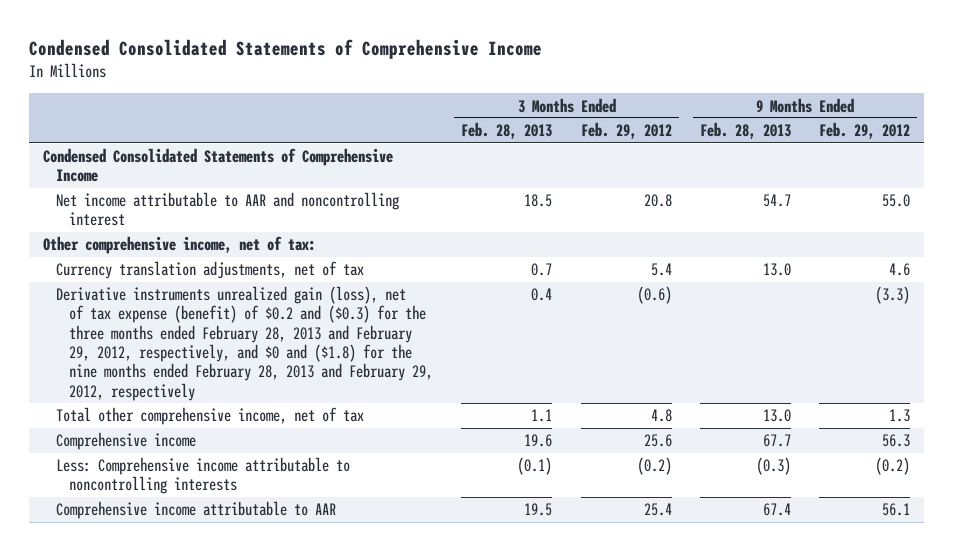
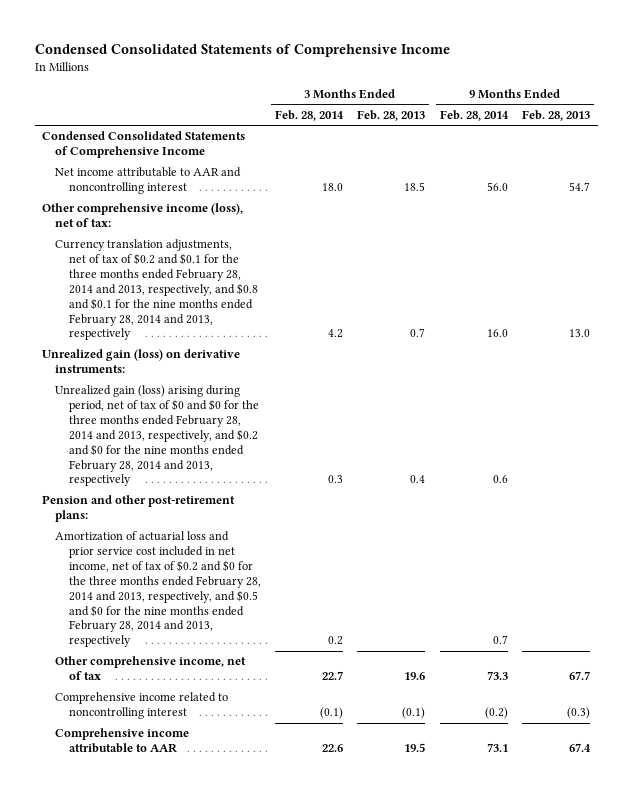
- | 3 Months Ended Feb. 28, 2013 | 3 Months Ended Feb. 29, 2012 | 9 Months Ended Feb. 28, 2013 | 9 Months Ended Feb. 29, 2012
+ | 3 Months Ended Feb. 28, 2014 | 3 Months Ended Feb. 28, 2013 | 9 Months Ended Feb. 28, 2014 | 9 Months Ended Feb. 28, 2013
- Other comprehensive income, net of tax:
- Currency translation adjustments, net of tax | 0.7 | 5.4 | 13.0 | 4.6
- Derivative instruments unrealized gain (loss), net of tax expense (benefit) of $0.2 and ($0.3) for the three months ended February 28, 2013 and February 29, 2012, respectively, and $0 and ($1.8) for the nine months ended February 28, 2013 and February 29, 2012, respectively | 0.4 | (0.6) | | (3.3)
- Total other comprehensive income, net of tax | 1.1 | 4.8 | 13.0 | 1.3
- Comprehensive income | 19.6 | 25.6 | 67.7 | 56.3
- Less: Comprehensive income attributable to noncontrolling interests | (0.1) | (0.2) | (0.3) | (0.2)
+ Other comprehensive income (loss), net of tax:
+ Currency translation adjustments, net of tax of $0.2 and $0.1 for the three months ended February 28, 2014 and 2013, respectively, and $0.8 and $0.1 for the nine months ended February 28, 2014 and 2013, respectively | 4.2 | 0.7 | 16.0 | 13.0
+ Unrealized gain (loss) on derivative instruments:
+ Unrealized gain (loss) arising during period, net of tax of $0 and $0 for the three months ended February 28, 2014 and 2013, respectively, and $0.2 and $0 for the nine months ended February 28, 2014 and 2013, respectively | 0.3 | 0.4 | 0.6 |
+ Pension and other post-retirement plans:
+ Amortization of actuarial loss and prior service cost included in net income, net of tax of $0.2 and $0 for the three months ended February 28, 2014 and 2013, respectively, and $0.5 and $0 for the nine months ended February 28, 2014 and 2013, respectively | 0.2 | | 0.7 |
+ Other comprehensive income, net of tax | 22.7 | 19.6 | 73.3 | 67.7
+ Comprehensive income related to noncontrolling interest | (0.1) | (0.1) | (0.2) | (0.3)

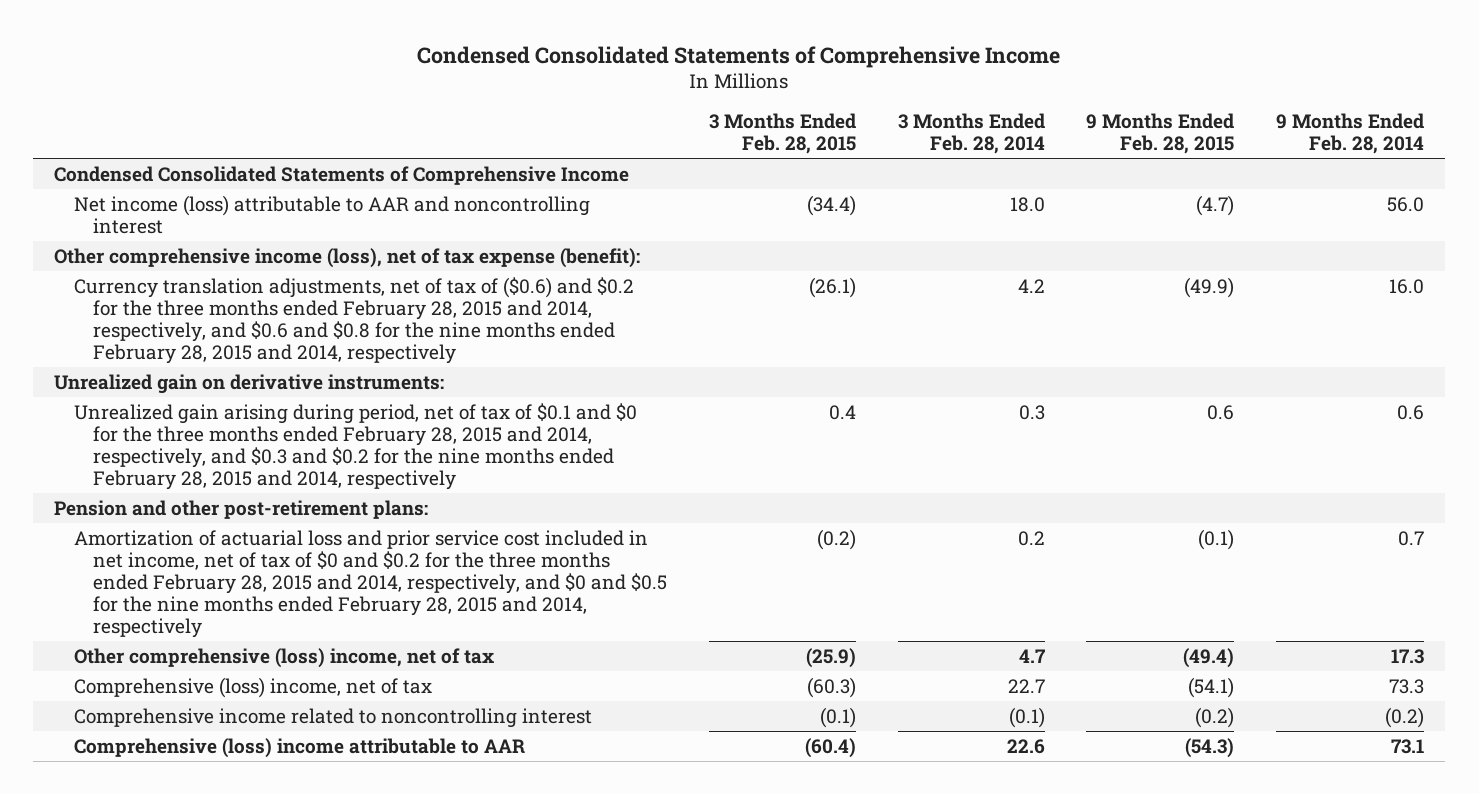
- | 3 Months Ended Feb. 28, 2014 | 3 Months Ended Feb. 28, 2013 | 9 Months Ended Feb. 28, 2014 | 9 Months Ended Feb. 28, 2013
+ | 3 Months Ended Feb. 28, 2015 | 3 Months Ended Feb. 28, 2014 | 9 Months Ended Feb. 28, 2015 | 9 Months Ended Feb. 28, 2014
- Net income attributable to AAR and noncontrolling interest | 18.0 | 18.5 | 56.0 | 54.7
- Other comprehensive income (loss), net of tax:
- Currency translation adjustments, net of tax of $0.2 and $0.1 for the three months ended February 28, 2014 and 2013, respectively, and $0.8 and $0.1 for the nine months ended February 28, 2014 and 2013, respectively | 4.2 | 0.7 | 16.0 | 13.0
- Unrealized gain (loss) on derivative instruments:
- Unrealized gain (loss) arising during period, net of tax of $0 and $0 for the three months ended February 28, 2014 and 2013, respectively, and $0.2 and $0 for the nine months ended February 28, 2014 and 2013, respectively | 0.3 | 0.4 | 0.6 |
+ Net income (loss) attributable to AAR and noncontrolling interest | (34.4) | 18.0 | (4.7) | 56.0
+ Other comprehensive income (loss), net of tax expense (benefit):
+ Currency translation adjustments, net of tax of ($0.6) and $0.2 for the three months ended February 28, 2015 and 2014, respectively, and $0.6 and $0.8 for the nine months ended February 28, 2015 and 2014, respectively | (26.1) | 4.2 | (49.9) | 16.0
+ Unrealized gain on derivative instruments:
+ Unrealized gain arising during period, net of tax of $0.1 and $0 for the three months ended February 28, 2015 and 2014, respectively, and $0.3 and $0.2 for the nine months ended February 28, 2015 and 2014, respectively | 0.4 | 0.3 | 0.6 | 0.6
- Amortization of actuarial loss and prior service cost included in net income, net of tax of $0.2 and $0 for the three months ended February 28, 2014 and 2013, respectively, and $0.5 and $0 for the nine months ended February 28, 2014 and 2013, respectively | 0.2 | | 0.7 |
- Other comprehensive income, net of tax | 22.7 | 19.6 | 73.3 | 67.7
+ Amortization of actuarial loss and prior service cost included in net income, net of tax of $0 and $0.2 for the three months ended February 28, 2015 and 2014, respectively, and $0 and $0.5 for the nine months ended February 28, 2015 and 2014, respectively | (0.2) | 0.2 | (0.1) | 0.7
+ Other comprehensive (loss) income, net of tax | (25.9) | 4.7 | (49.4) | 17.3
+ Comprehensive (loss) income, net of tax | (60.3) | 22.7 | (54.1) | 73.3
- Comprehensive income attributable to AAR | 22.6 | 19.5 | 73.1 | 67.4
+ Comprehensive (loss) income attributable to AAR | (60.4) | 22.6 | (54.3) | 73.1

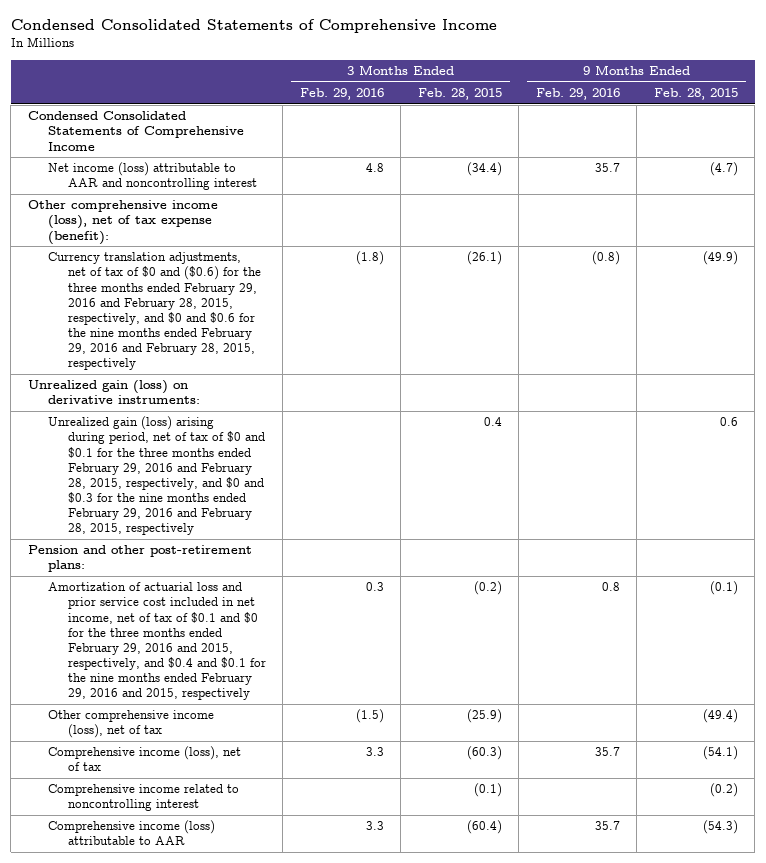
- | 3 Months Ended Feb. 28, 2015 | 3 Months Ended Feb. 28, 2014 | 9 Months Ended Feb. 28, 2015 | 9 Months Ended Feb. 28, 2014
+ | 3 Months Ended Feb. 29, 2016 | 3 Months Ended Feb. 28, 2015 | 9 Months Ended Feb. 29, 2016 | 9 Months Ended Feb. 28, 2015
- Currency translation adjustments, net of tax of ($0.6) and $0.2 for the three months ended February 28, 2015 and 2014, respectively, and $0.6 and $0.8 for the nine months ended February 28, 2015 and 2014, respectively | (26.1) | 4.2 | (49.9) | 16.0
- Unrealized gain on derivative instruments:
- Unrealized gain arising during period, net of tax of $0.1 and $0 for the three months ended February 28, 2015 and 2014, respectively, and $0.3 and $0.2 for the nine months ended February 28, 2015 and 2014, respectively | 0.4 | 0.3 | 0.6 | 0.6
+ Currency translation adjustments, net of tax of $0 and ($0.6) for the three months ended February 29, 2016 and February 28, 2015, respectively, and $0 and $0.6 for the nine months ended February 29, 2016 and February 28, 2015, respectively | (1.8) | (26.1) | (0.8) | (49.9)
+ Unrealized gain (loss) on derivative instruments:
+ Unrealized gain (loss) arising during period, net of tax of $0 and $0.1 for the three months ended February 29, 2016 and February 28, 2015, respectively, and $0 and $0.3 for the nine months ended February 29, 2016 and February 28, 2015, respectively | | 0.4 | | 0.6
- Amortization of actuarial loss and prior service cost included in net income, net of tax of $0 and $0.2 for the three months ended February 28, 2015 and 2014, respectively, and $0 and $0.5 for the nine months ended February 28, 2015 and 2014, respectively | (0.2) | 0.2 | (0.1) | 0.7
- Other comprehensive (loss) income, net of tax | (25.9) | 4.7 | (49.4) | 17.3
- Comprehensive (loss) income, net of tax | (60.3) | 22.7 | (54.1) | 73.3
+ Amortization of actuarial loss and prior service cost included in net income, net of tax of $0.1 and $0 for the three months ended February 29, 2016 and 2015, respectively, and $0.4 and $0.1 for the nine months ended February 29, 2016 and 2015, respectively | 0.3 | (0.2) | 0.8 | (0.1)
+ Other comprehensive income (loss), net of tax | (1.5) | (25.9) | | (49.4)
+ Comprehensive income (loss), net of tax | 3.3 | (60.3) | 35.7 | (54.1)
- Comprehensive (loss) income attributable to AAR | (60.4) | 22.6 | (54.3) | 73.1
+ Comprehensive income (loss) attributable to AAR | 3.3 | (60.4) | 35.7 | (54.3)

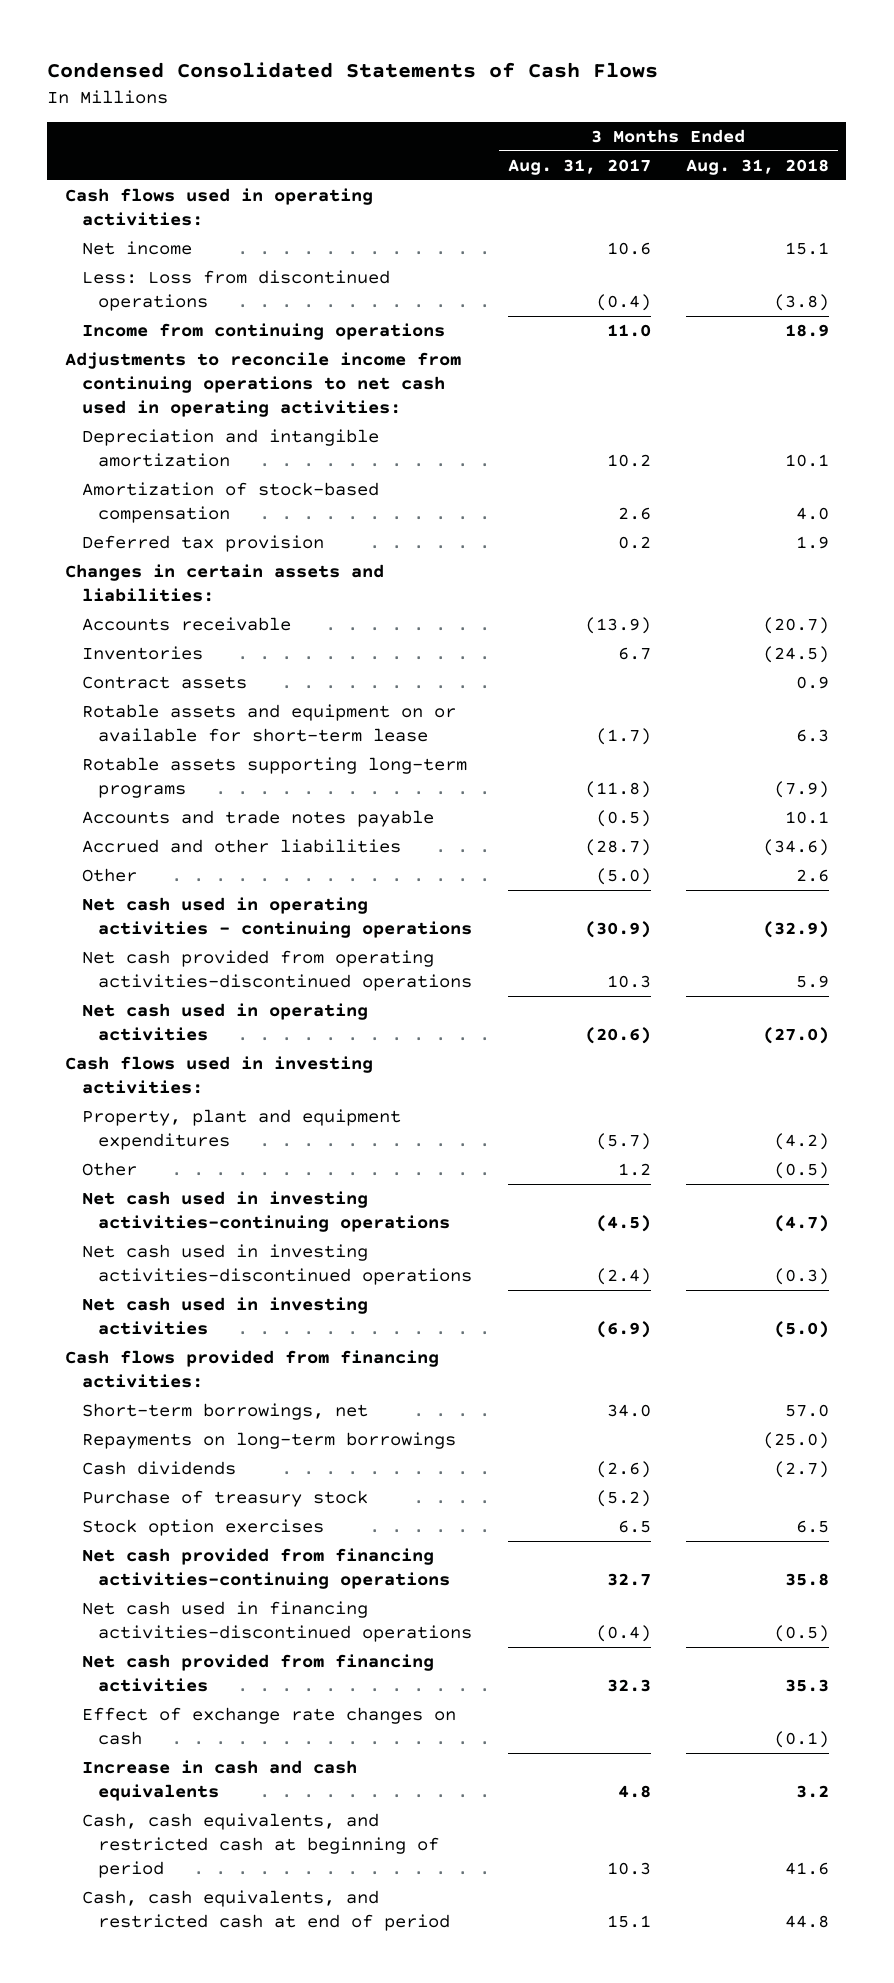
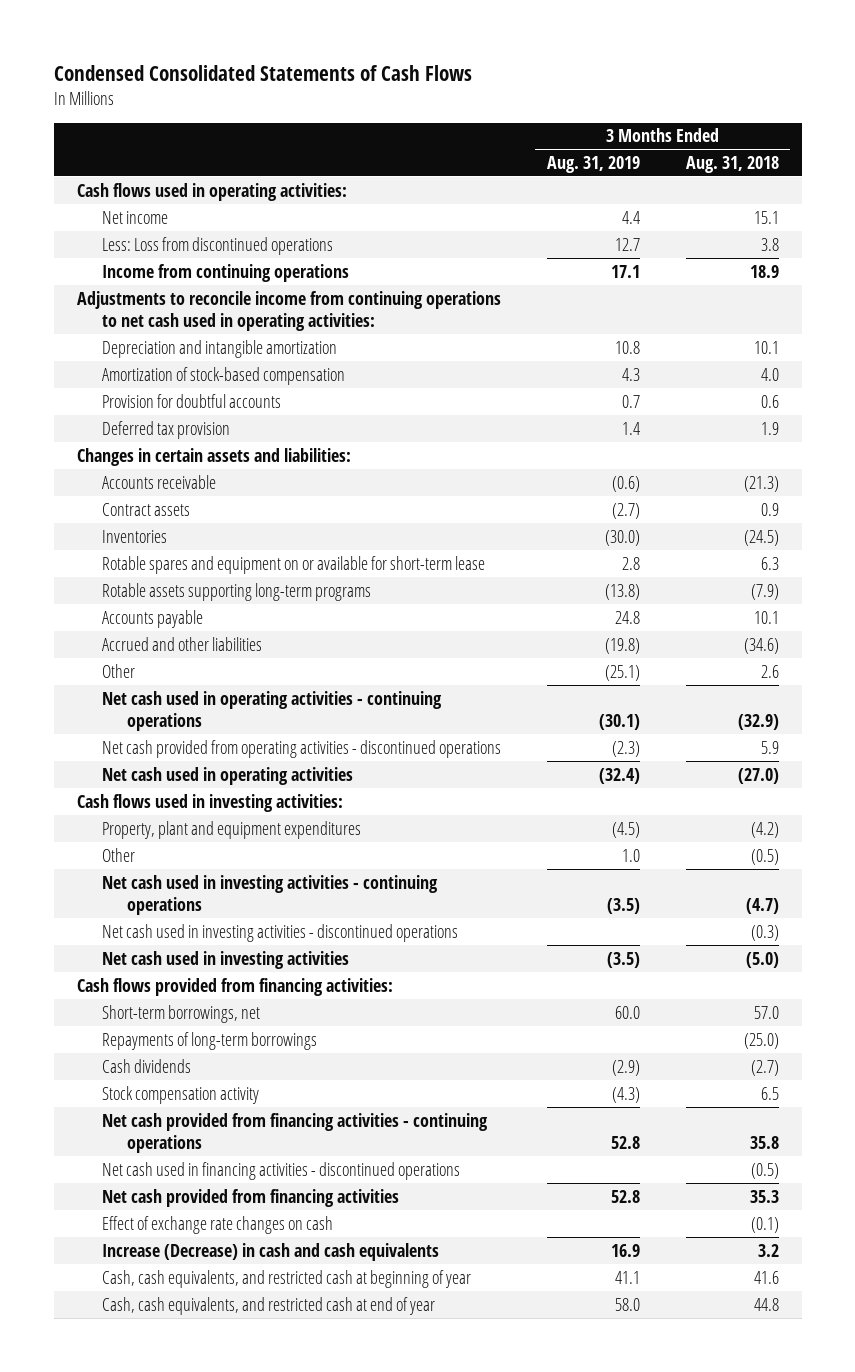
- | 3 Months Ended Aug. 31, 2017 | 3 Months Ended Aug. 31, 2018
+ | 3 Months Ended Aug. 31, 2019 | 3 Months Ended Aug. 31, 2018
- Less: Loss from discontinued operations | (0.4) | (3.8)
+ Less: Loss from discontinued operations | 12.7 | 3.8
+ Provision for doubtful accounts | 0.7 | 0.6
- Accounts receivable | (13.9) | (20.7)
+ Accounts receivable | (0.6) | (21.3)
- Rotable assets and equipment on or available for short-term lease | (1.7) | 6.3
moved down: Inventories | (30.0) | (24.5)
+ Rotable spares and equipment on or available for short-term lease | 2.8 | 6.3
- Accounts and trade notes payable | (0.5) | 10.1
+ Accounts payable | 24.8 | 10.1
- Net cash provided from operating activities-discontinued operations | 10.3 | 5.9
+ Net cash provided from operating activities - discontinued operations | (2.3) | 5.9
- Net cash used in investing activities-continuing operations | (4.5) | (4.7)
- Net cash used in investing activities-discontinued operations | (2.4) | (0.3)
+ Net cash used in investing activities - continuing operations | (3.5) | (4.7)
+ Net cash used in investing activities - discontinued operations | | (0.3)
- Repayments on long-term borrowings | | (25.0)
+ Repayments of long-term borrowings | | (25.0)
- Purchase of treasury stock | (5.2) |
- Stock option exercises | 6.5 | 6.5
- Net cash provided from financing activities-continuing operations | 32.7 | 35.8
- Net cash used in financing activities-discontinued operations | (0.4) | (0.5)
+ Stock compensation activity | (4.3) | 6.5
+ Net cash provided from financing activities - continuing operations | 52.8 | 35.8
+ Net cash used in financing activities - discontinued operations | | (0.5)
- Increase in cash and cash equivalents | 4.8 | 3.2
- Cash, cash equivalents, and restricted cash at beginning of period | 10.3 | 41.6
- Cash, cash equivalents, and restricted cash at end of period | 15.1 | 44.8
+ Increase (Decrease) in cash and cash equivalents | 16.9 | 3.2
+ Cash, cash equivalents, and restricted cash at beginning of year | 41.1 | 41.6
+ Cash, cash equivalents, and restricted cash at end of year | 58.0 | 44.8

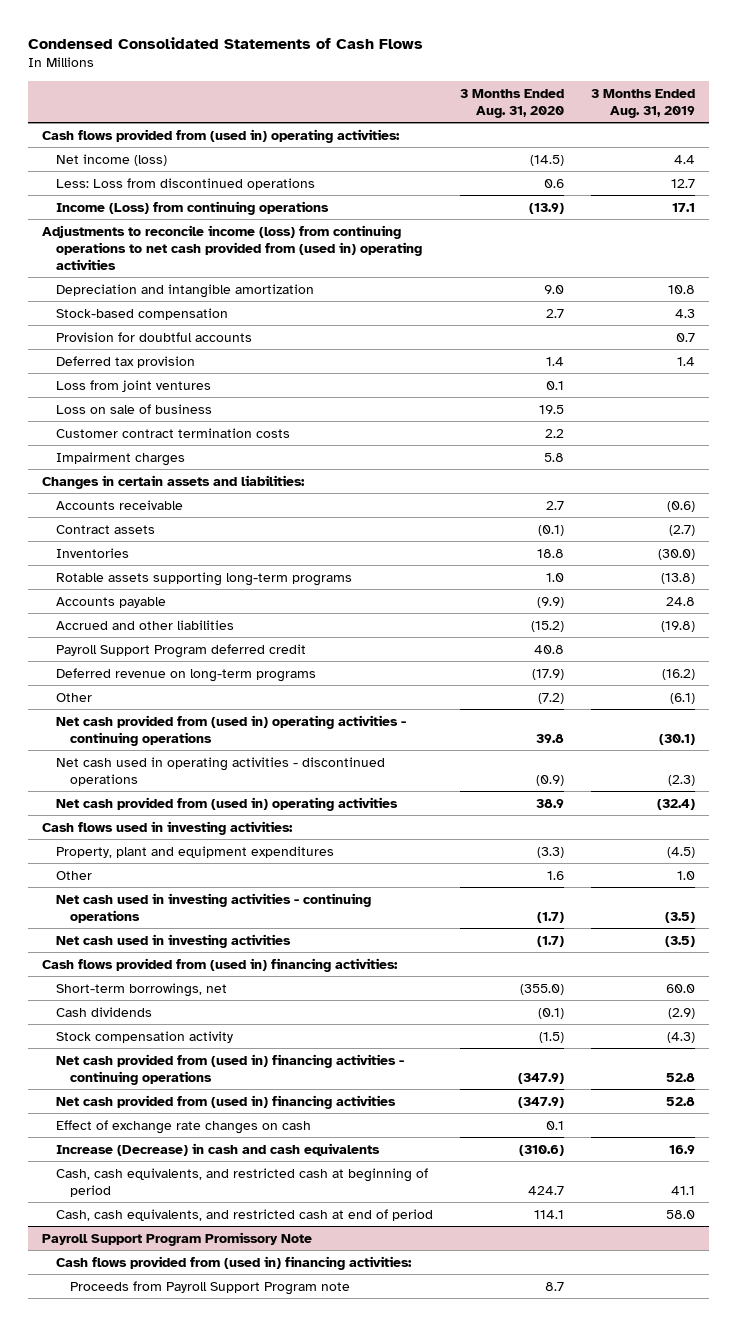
- | 3 Months Ended Aug. 31, 2019 | 3 Months Ended Aug. 31, 2018
+ | 3 Months Ended Aug. 31, 2020 | 3 Months Ended Aug. 31, 2019
- Cash flows used in operating activities:
- Net income | 4.4 | 15.1
+ Cash flows provided from (used in) operating activities:
+ Net income (loss) | (14.5) | 4.4
- Income from continuing operations | 17.1 | 18.9
- Adjustments to reconcile income from continuing operations to net cash used in operating activities:
+ Income (Loss) from continuing operations | (13.9) | 17.1
+ Adjustments to reconcile income (loss) from continuing operations to net cash provided from (used in) operating activities
- Amortization of stock-based compensation | 4.3 | 4.0
+ Stock-based compensation | 2.7 | 4.3
+ Loss from joint ventures | 0.1 |
+ Loss on sale of business | 19.5 |
+ Customer contract termination costs | 2.2 |
+ Impairment charges | 5.8 |
- Rotable spares and equipment on or available for short-term lease | 2.8 | 6.3
- Other | (25.1) | 2.6
- Net cash used in operating activities - continuing operations | (30.1) | (32.9)
- Net cash provided from operating activities - discontinued operations | (2.3) | 5.9
- Net cash used in operating activities | (32.4) | (27.0)
+ Payroll Support Program deferred credit | 40.8 |
+ Deferred revenue on long-term programs | (17.9) | (16.2)
+ Other | (7.2) | (6.1)
+ Net cash provided from (used in) operating activities - continuing operations | 39.8 | (30.1)
+ Net cash used in operating activities - discontinued operations | (0.9) | (2.3)
+ Net cash provided from (used in) operating activities | 38.9 | (32.4)
- Net cash used in investing activities - discontinued operations | | (0.3)
- Cash flows provided from financing activities:
+ Cash flows provided from (used in) financing activities:
- Repayments of long-term borrowings | | (25.0)
- Net cash provided from financing activities - continuing operations | 52.8 | 35.8
- Net cash used in financing activities - discontinued operations | | (0.5)
- Net cash provided from financing activities | 52.8 | 35.3
+ Net cash provided from (used in) financing activities - continuing operations | (347.9) | 52.8
+ Net cash provided from (used in) financing activities | (347.9) | 52.8
- Cash, cash equivalents, and restricted cash at beginning of year | 41.1 | 41.6
- Cash, cash equivalents, and restricted cash at end of year | 58.0 | 44.8
+ Cash, cash equivalents, and restricted cash at beginning of period | 424.7 | 41.1
+ Cash, cash equivalents, and restricted cash at end of period | 114.1 | 58.0
+ Payroll Support Program Promissory Note
+ Cash flows provided from (used in) financing activities:
+ Proceeds from Payroll Support Program note | 8.7 |

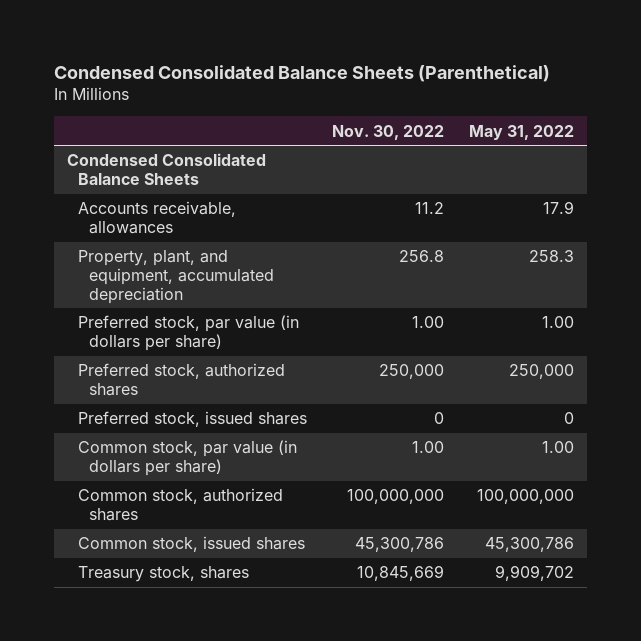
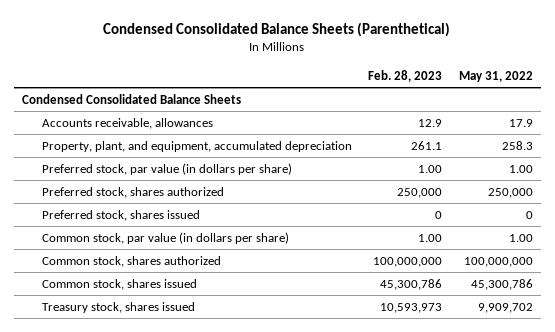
- | Nov. 30, 2022 | May 31, 2022
+ | Feb. 28, 2023 | May 31, 2022
- Preferred stock, authorized shares | 250,000 | 250,000
- Preferred stock, issued shares | 0 | 0
+ Preferred stock, shares authorized | 250,000 | 250,000
+ Preferred stock, shares issued | 0 | 0
- Common stock, authorized shares | 100,000,000 | 100,000,000
- Common stock, issued shares | 45,300,786 | 45,300,786
- Treasury stock, shares | 10,845,669 | 9,909,702
+ Common stock, shares authorized | 100,000,000 | 100,000,000
+ Common stock, shares issued | 45,300,786 | 45,300,786
+ Treasury stock, shares issued | 10,593,973 | 9,909,702

